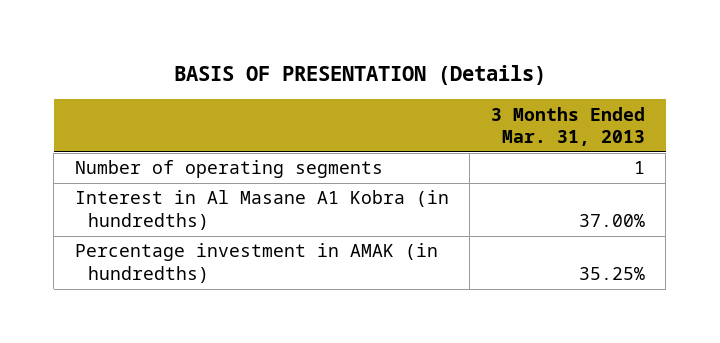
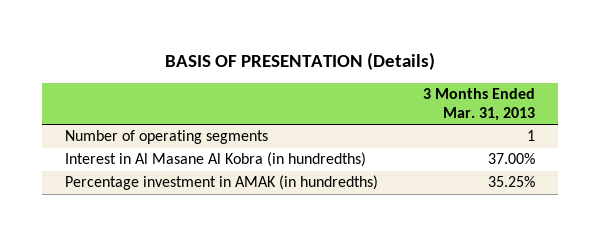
- Interest in Al Masane A1 Kobra (in hundredths) | 37.00%
+ Interest in Al Masane Al Kobra (in hundredths) | 37.00%

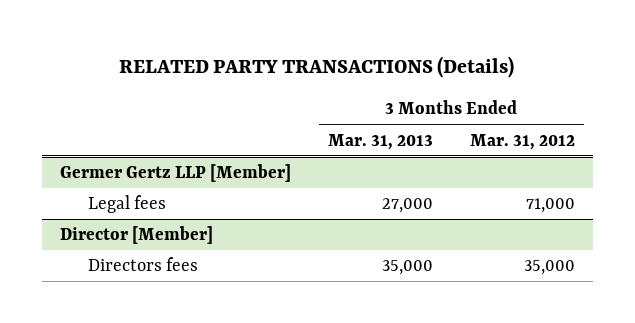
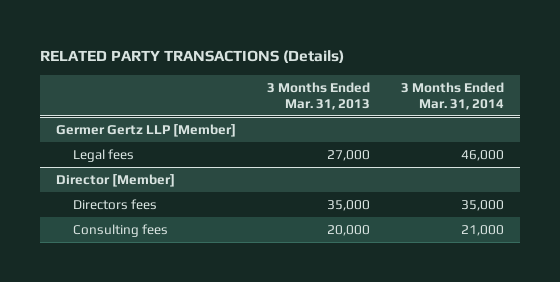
- | 3 Months Ended Mar. 31, 2013 | 3 Months Ended Mar. 31, 2012
+ | 3 Months Ended Mar. 31, 2013 | 3 Months Ended Mar. 31, 2014
@ Director [Member]
+ Consulting fees | 20,000 | 21,000

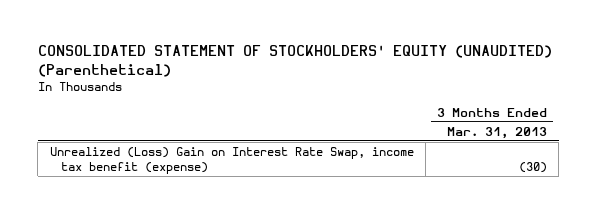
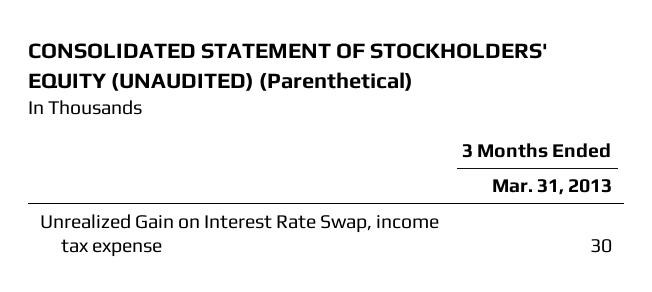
- Unrealized (Loss) Gain on Interest Rate Swap, income tax benefit (expense) | (30)
+ Unrealized Gain on Interest Rate Swap, income tax expense | 30

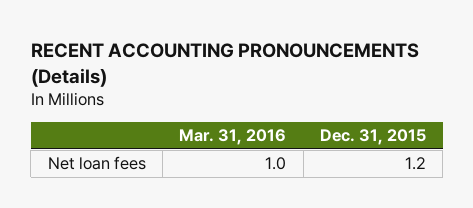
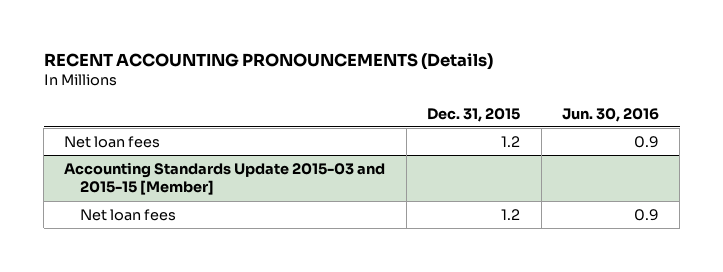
- | Mar. 31, 2016 | Dec. 31, 2015
+ | Dec. 31, 2015 | Jun. 30, 2016
+ Accounting Standards Update 2015-03 and 2015-15 [Member]
+ Net loan fees | 1.2 | 0.9

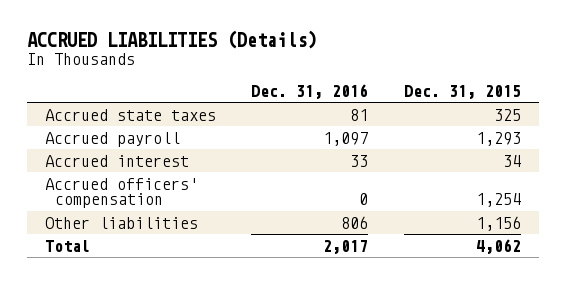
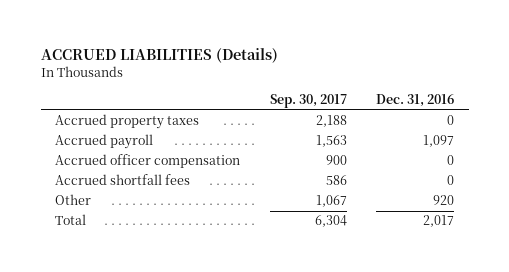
- | Dec. 31, 2016 | Dec. 31, 2015
+ | Sep. 30, 2017 | Dec. 31, 2016
- Accrued state taxes | 81 | 325
+ Accrued property taxes | 2,188 | 0
- Accrued interest | 33 | 34
- Accrued officers' compensation | 0 | 1,254
- Other liabilities | 806 | 1,156
+ Accrued officer compensation | 900 | 0
+ Accrued shortfall fees | 586 | 0
+ Other | 1,067 | 920

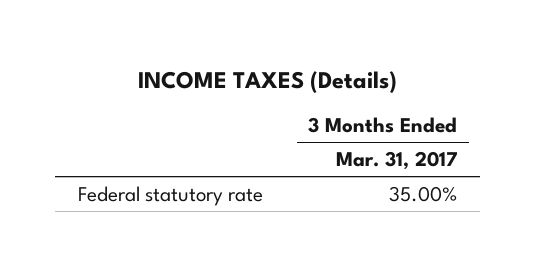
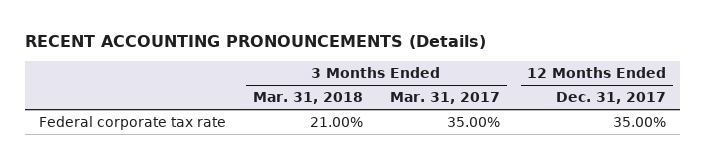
- INCOME TAXES (Details)
+ RECENT ACCOUNTING PRONOUNCEMENTS (Details)
- | 3 Months Ended Mar. 31, 2017
+ | 3 Months Ended Mar. 31, 2018 | 3 Months Ended Mar. 31, 2017 | 12 Months Ended Dec. 31, 2017
- Federal statutory rate | 35.00%
+ Federal corporate tax rate | 21.00% | 35.00% | 35.00%

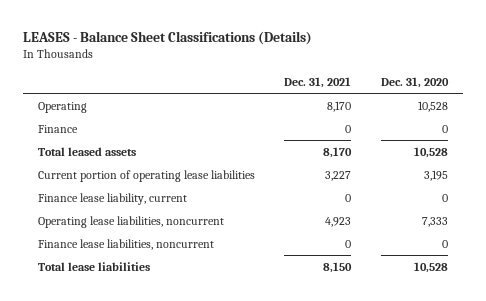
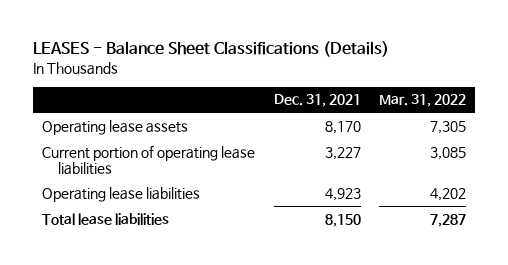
- | Dec. 31, 2021 | Dec. 31, 2020
+ | Dec. 31, 2021 | Mar. 31, 2022
- Operating | 8,170 | 10,528
- Finance | 0 | 0
- Total leased assets | 8,170 | 10,528
+ Operating lease assets | 8,170 | 7,305
- Finance lease liability, current | 0 | 0
- Operating lease liabilities, noncurrent | 4,923 | 7,333
- Finance lease liabilities, noncurrent | 0 | 0
+ Operating lease liabilities | 4,923 | 4,202

